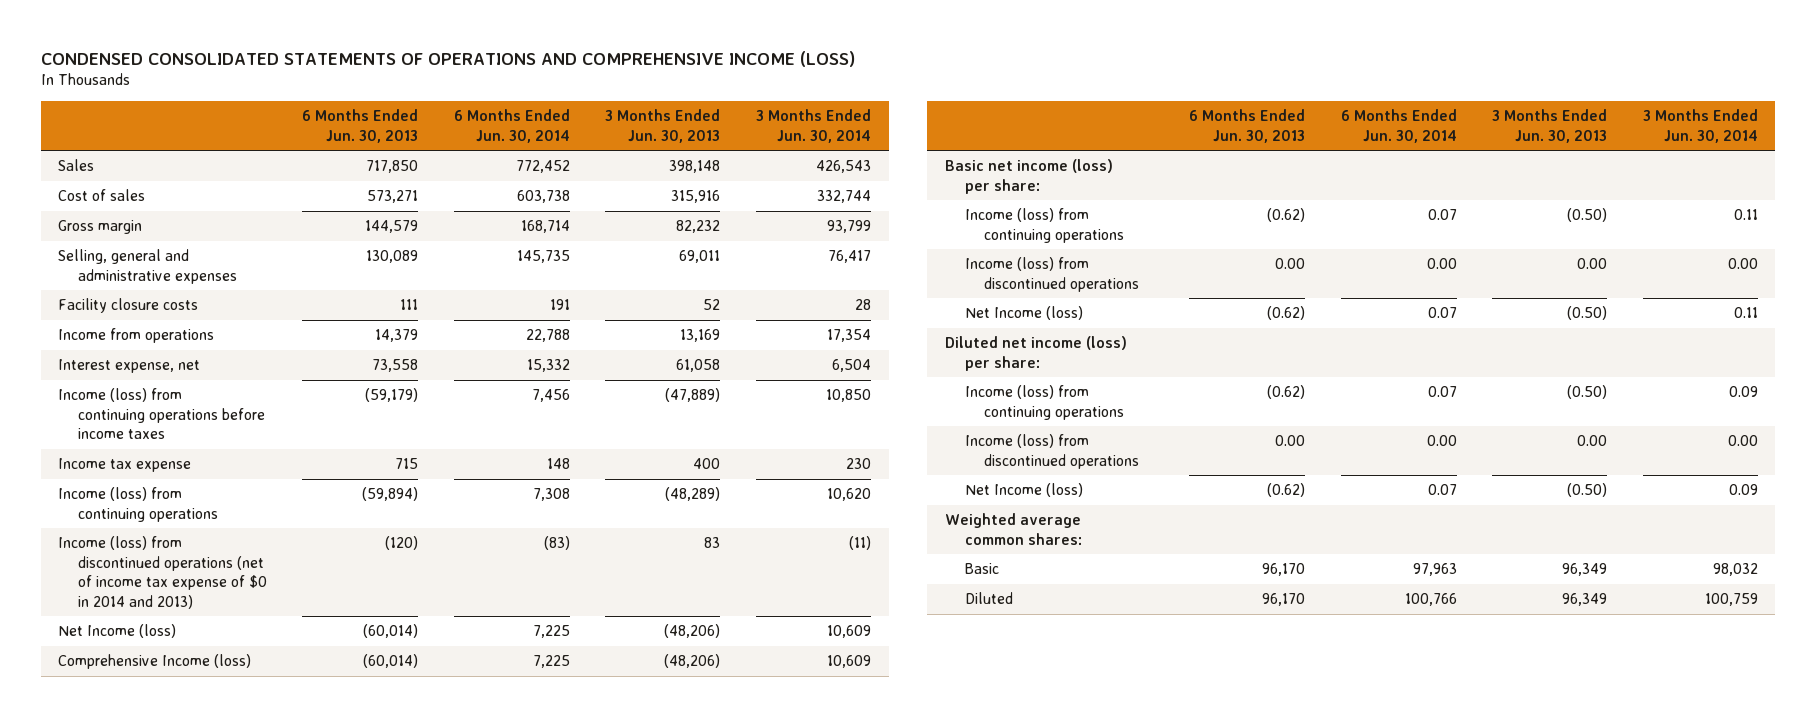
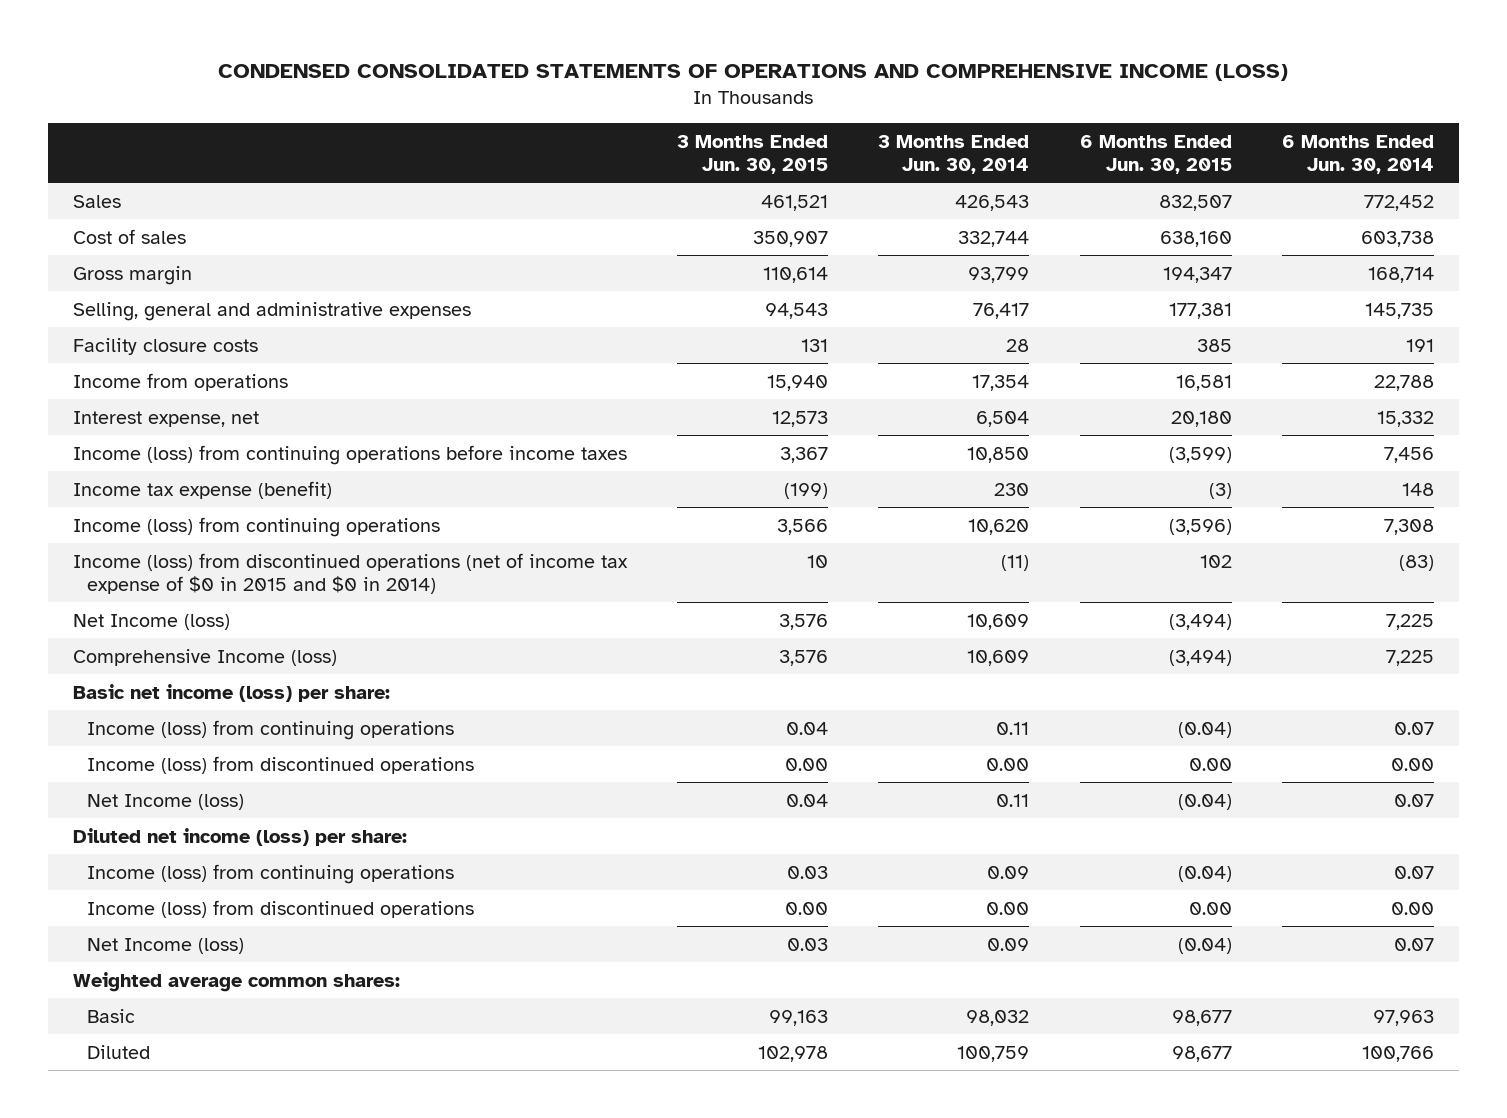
- | 6 Months Ended Jun. 30, 2013 | 6 Months Ended Jun. 30, 2014 | 3 Months Ended Jun. 30, 2013 | 3 Months Ended Jun. 30, 2014
+ | 3 Months Ended Jun. 30, 2015 | 3 Months Ended Jun. 30, 2014 | 6 Months Ended Jun. 30, 2015 | 6 Months Ended Jun. 30, 2014
- Income tax expense | 715 | 148 | 400 | 230
+ Income tax expense (benefit) | (199) | 230 | (3) | 148
- Income (loss) from discontinued operations (net of income tax expense of $0 in 2014 and 2013) | (120) | (83) | 83 | (11)
+ Income (loss) from discontinued operations (net of income tax expense of $0 in 2015 and $0 in 2014) | 10 | (11) | 102 | (83)

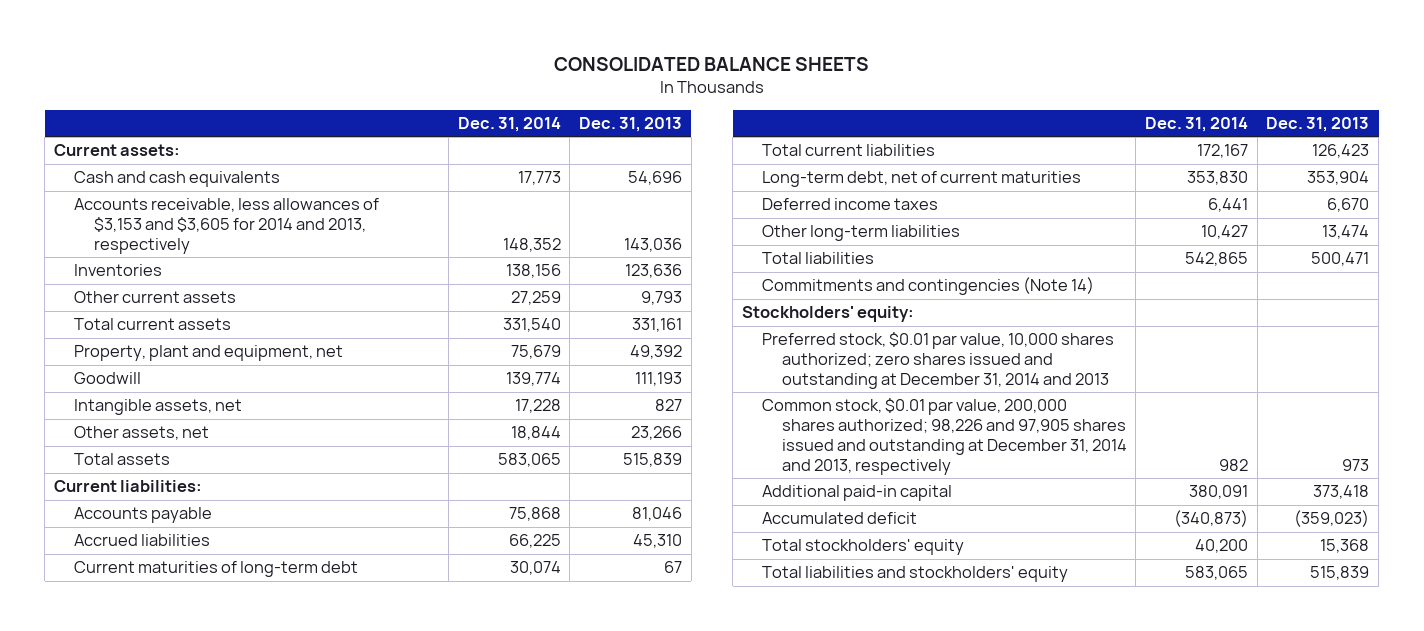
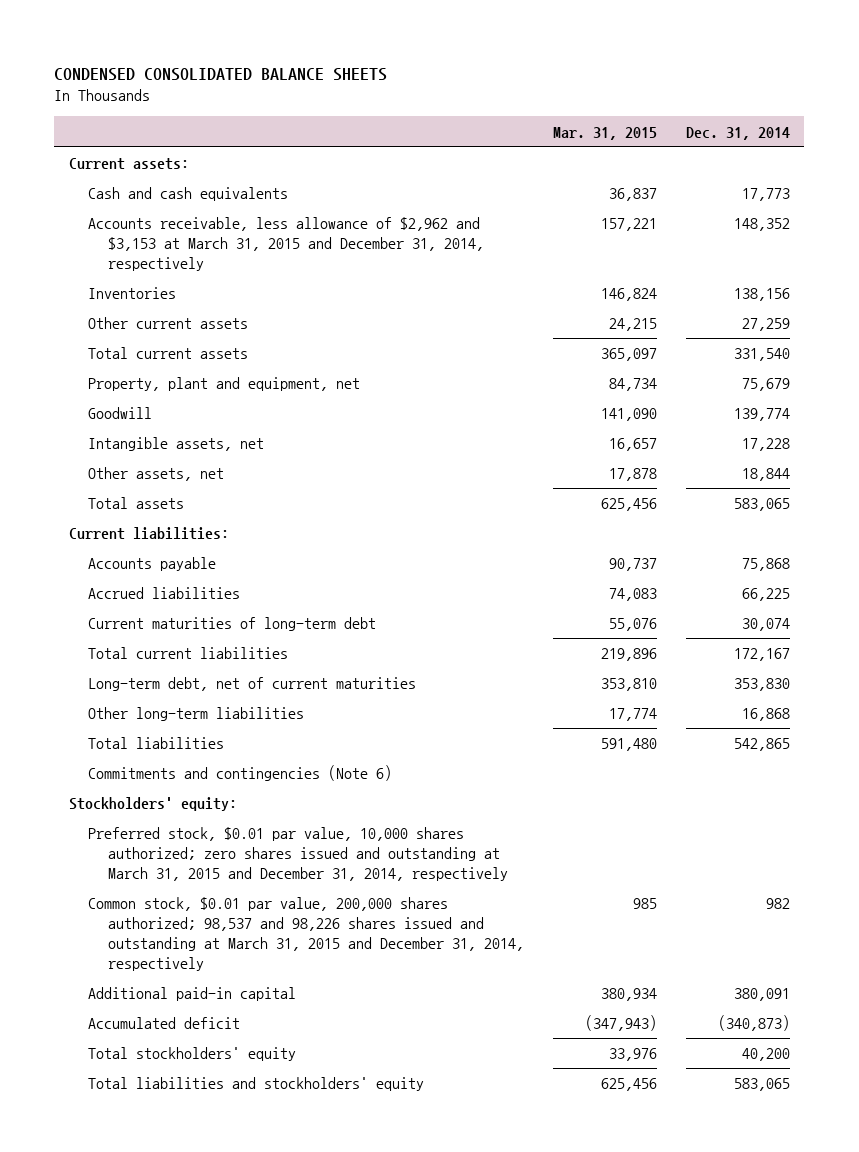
- CONSOLIDATED BALANCE SHEETS
+ CONDENSED CONSOLIDATED BALANCE SHEETS
- | Dec. 31, 2014 | Dec. 31, 2013
+ | Mar. 31, 2015 | Dec. 31, 2014
- Accounts receivable, less allowances of $3,153 and $3,605 for 2014 and 2013, respectively | 148,352 | 143,036
+ Accounts receivable, less allowance of $2,962 and $3,153 at March 31, 2015 and December 31, 2014, respectively | 157,221 | 148,352
- Deferred income taxes | 6,441 | 6,670
- Other long-term liabilities | 10,427 | 13,474
+ Other long-term liabilities | 17,774 | 16,868
- Commitments and contingencies (Note 14)
+ Commitments and contingencies (Note 6)
- Preferred stock, $0.01 par value, 10,000 shares authorized; zero shares issued and outstanding at December 31, 2014 and 2013
- Common stock, $0.01 par value, 200,000 shares authorized; 98,226 and 97,905 shares issued and outstanding at December 31, 2014 and 2013, respectively | 982 | 973
+ Preferred stock, $0.01 par value, 10,000 shares authorized; zero shares issued and outstanding at March 31, 2015 and December 31, 2014, respectively
+ Common stock, $0.01 par value, 200,000 shares authorized; 98,537 and 98,226 shares issued and outstanding at March 31, 2015 and December 31, 2014, respectively | 985 | 982

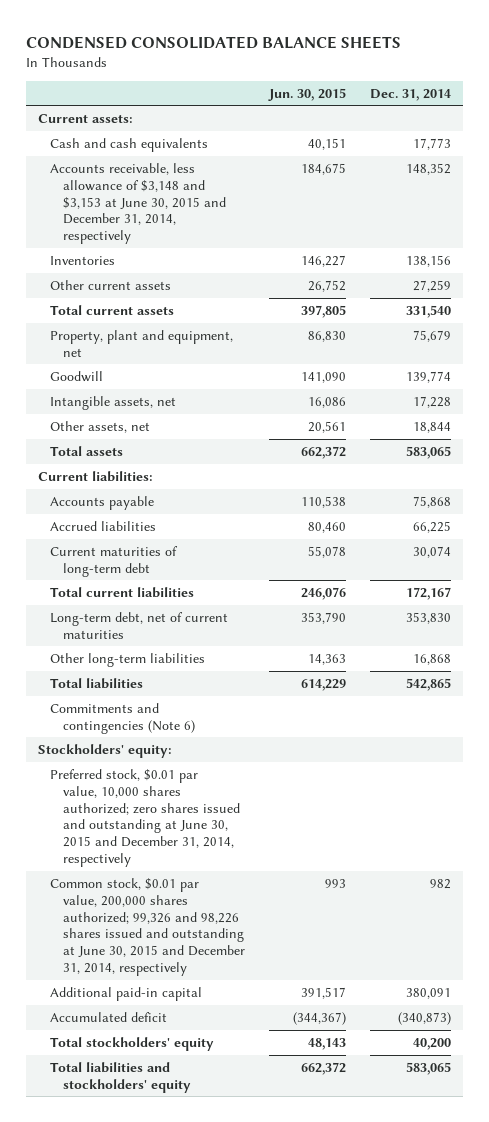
- | Mar. 31, 2015 | Dec. 31, 2014
+ | Jun. 30, 2015 | Dec. 31, 2014
- Accounts receivable, less allowance of $2,962 and $3,153 at March 31, 2015 and December 31, 2014, respectively | 157,221 | 148,352
+ Accounts receivable, less allowance of $3,148 and $3,153 at June 30, 2015 and December 31, 2014, respectively | 184,675 | 148,352
- Preferred stock, $0.01 par value, 10,000 shares authorized; zero shares issued and outstanding at March 31, 2015 and December 31, 2014, respectively
- Common stock, $0.01 par value, 200,000 shares authorized; 98,537 and 98,226 shares issued and outstanding at March 31, 2015 and December 31, 2014, respectively | 985 | 982
+ Preferred stock, $0.01 par value, 10,000 shares authorized; zero shares issued and outstanding at June 30, 2015 and December 31, 2014, respectively
+ Common stock, $0.01 par value, 200,000 shares authorized; 99,326 and 98,226 shares issued and outstanding at June 30, 2015 and December 31, 2014, respectively | 993 | 982

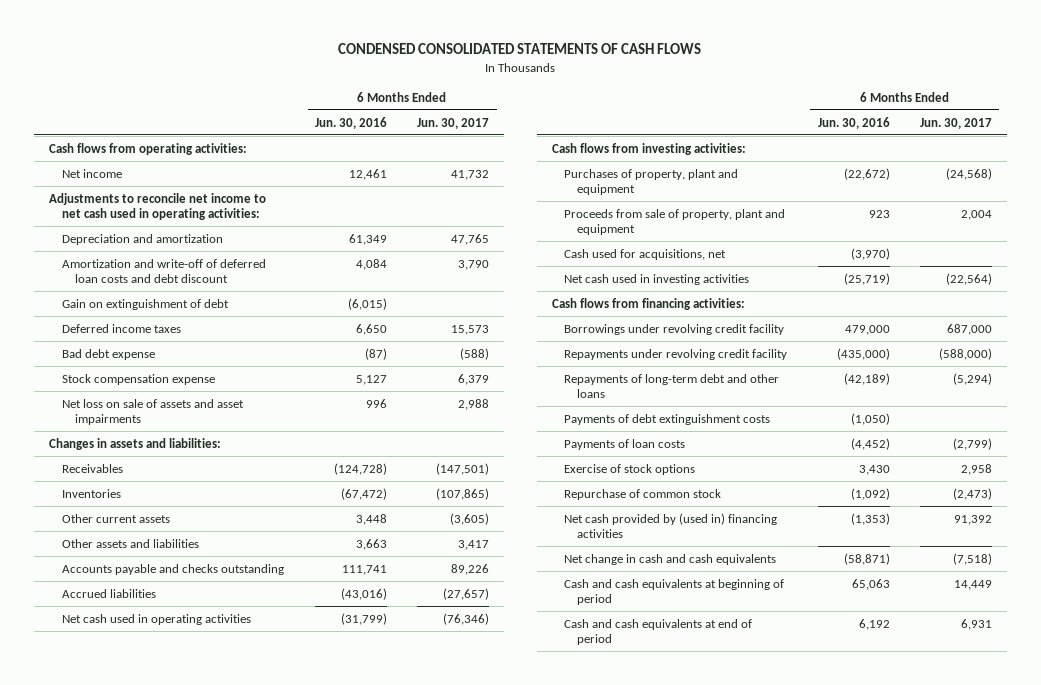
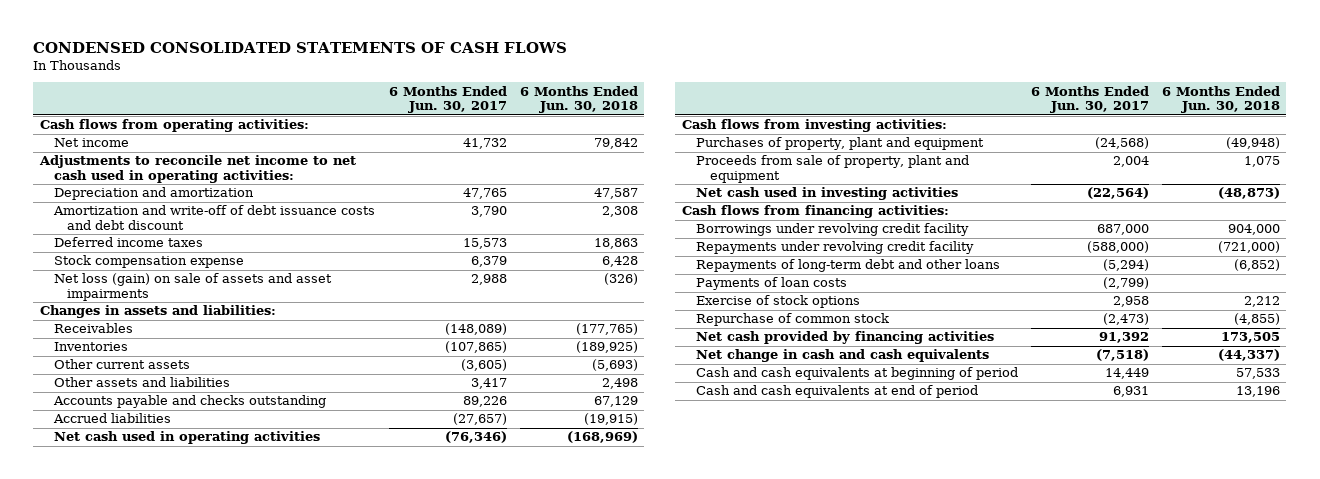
- | 6 Months Ended Jun. 30, 2016 | 6 Months Ended Jun. 30, 2017
+ | 6 Months Ended Jun. 30, 2017 | 6 Months Ended Jun. 30, 2018
- Amortization and write-off of deferred loan costs and debt discount | 4,084 | 3,790
- Gain on extinguishment of debt | (6,015) |
+ Amortization and write-off of debt issuance costs and debt discount | 3,790 | 2,308
- Bad debt expense | (87) | (588)
- Net loss on sale of assets and asset impairments | 996 | 2,988
+ Net loss (gain) on sale of assets and asset impairments | 2,988 | (326)
- Receivables | (124,728) | (147,501)
+ Receivables | (148,089) | (177,765)
- Cash used for acquisitions, net | (3,970) |
- Payments of debt extinguishment costs | (1,050) |
- Net cash provided by (used in) financing activities | (1,353) | 91,392
+ Net cash provided by financing activities | 91,392 | 173,505

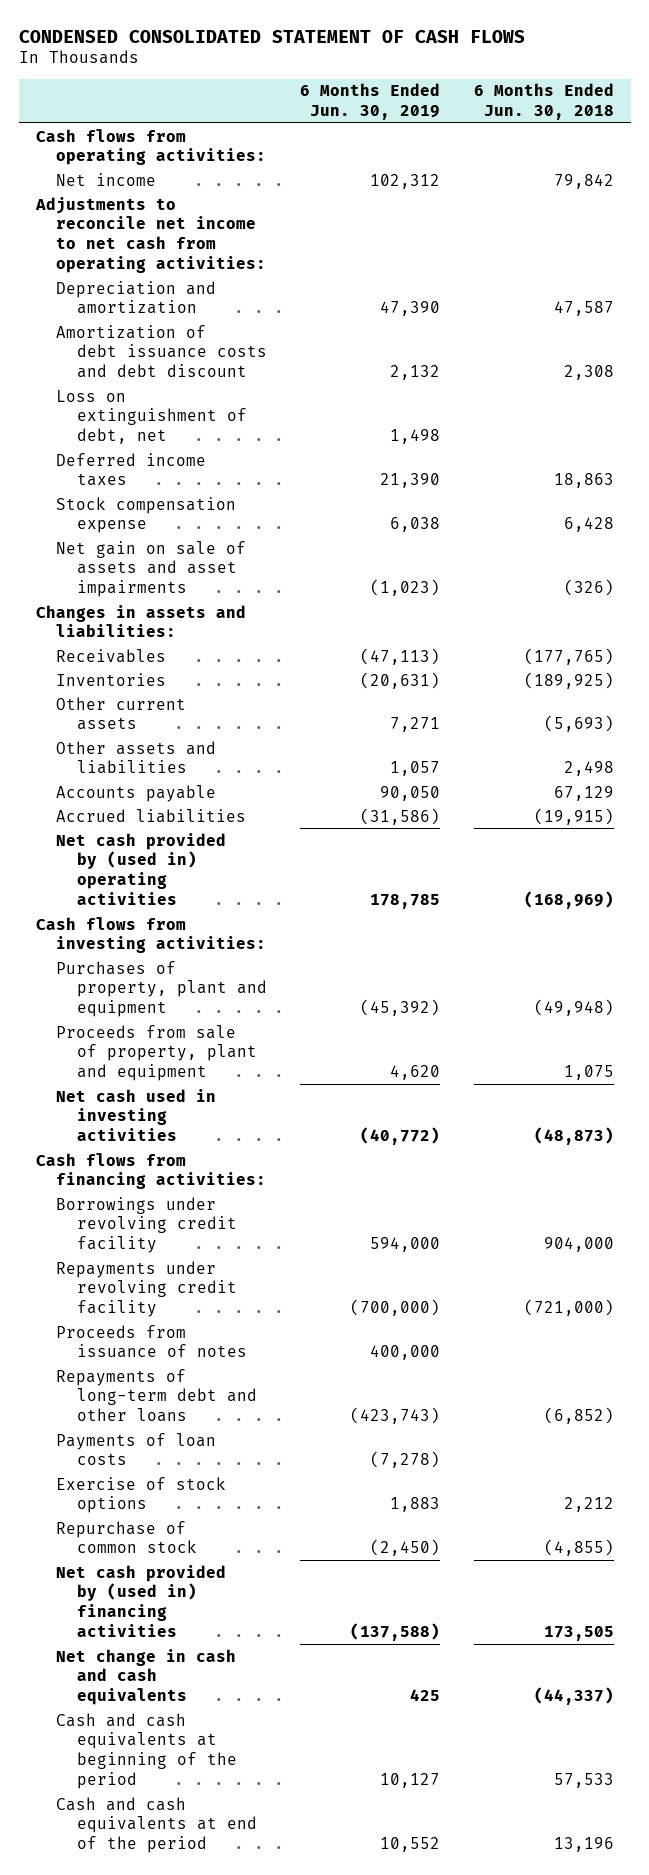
- CONDENSED CONSOLIDATED STATEMENTS OF CASH FLOWS
+ CONDENSED CONSOLIDATED STATEMENT OF CASH FLOWS
- | 6 Months Ended Jun. 30, 2017 | 6 Months Ended Jun. 30, 2018
+ | 6 Months Ended Jun. 30, 2019 | 6 Months Ended Jun. 30, 2018
- Adjustments to reconcile net income to net cash used in operating activities:
+ Adjustments to reconcile net income to net cash from operating activities:
- Amortization and write-off of debt issuance costs and debt discount | 3,790 | 2,308
+ Amortization of debt issuance costs and debt discount | 2,132 | 2,308
+ Loss on extinguishment of debt, net | 1,498 |
- Net loss (gain) on sale of assets and asset impairments | 2,988 | (326)
+ Net gain on sale of assets and asset impairments | (1,023) | (326)
- Accounts payable and checks outstanding | 89,226 | 67,129
+ Accounts payable | 90,050 | 67,129
- Net cash used in operating activities | (76,346) | (168,969)
+ Net cash provided by (used in) operating activities | 178,785 | (168,969)
+ Proceeds from issuance of notes | 400,000 |
- Net cash provided by financing activities | 91,392 | 173,505
+ Net cash provided by (used in) financing activities | (137,588) | 173,505
- Cash and cash equivalents at beginning of period | 14,449 | 57,533
- Cash and cash equivalents at end of period | 6,931 | 13,196
+ Cash and cash equivalents at beginning of the period | 10,127 | 57,533
+ Cash and cash equivalents at end of the period | 10,552 | 13,196

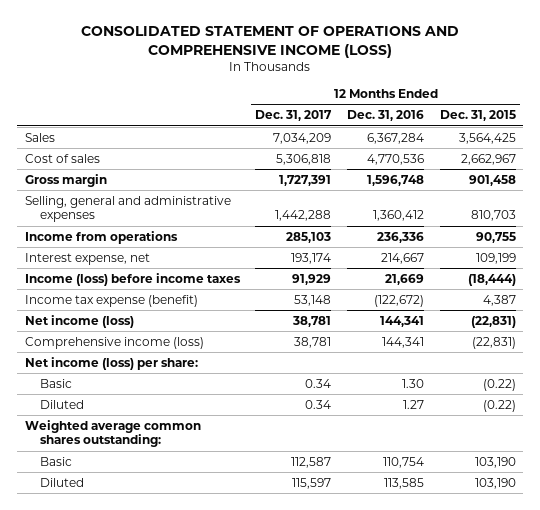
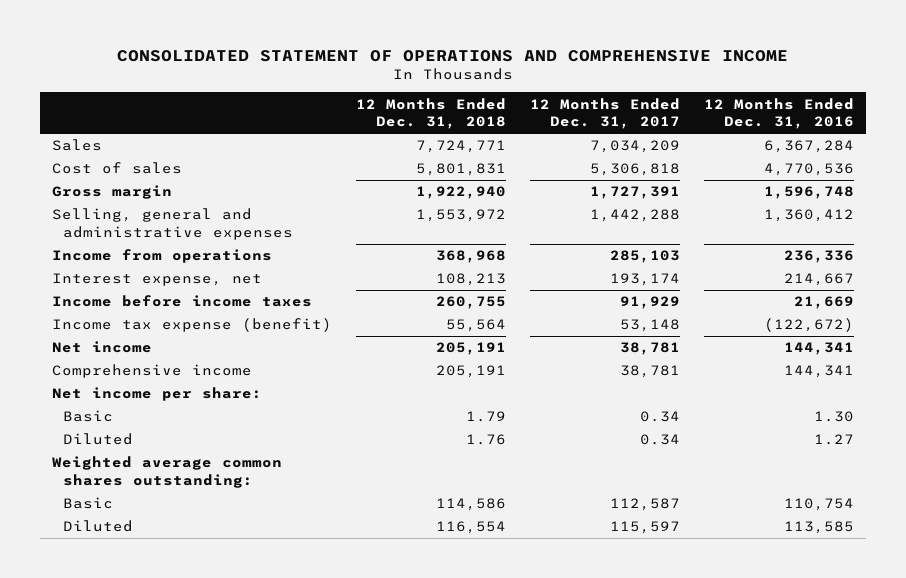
- CONSOLIDATED STATEMENT OF OPERATIONS AND COMPREHENSIVE INCOME (LOSS)
+ CONSOLIDATED STATEMENT OF OPERATIONS AND COMPREHENSIVE INCOME
- | 12 Months Ended Dec. 31, 2017 | 12 Months Ended Dec. 31, 2016 | 12 Months Ended Dec. 31, 2015
+ | 12 Months Ended Dec. 31, 2018 | 12 Months Ended Dec. 31, 2017 | 12 Months Ended Dec. 31, 2016
- Income (loss) before income taxes | 91,929 | 21,669 | (18,444)
+ Income before income taxes | 260,755 | 91,929 | 21,669
- Net income (loss) | 38,781 | 144,341 | (22,831)
- Comprehensive income (loss) | 38,781 | 144,341 | (22,831)
- Net income (loss) per share:
+ Net income | 205,191 | 38,781 | 144,341
+ Comprehensive income | 205,191 | 38,781 | 144,341
+ Net income per share:

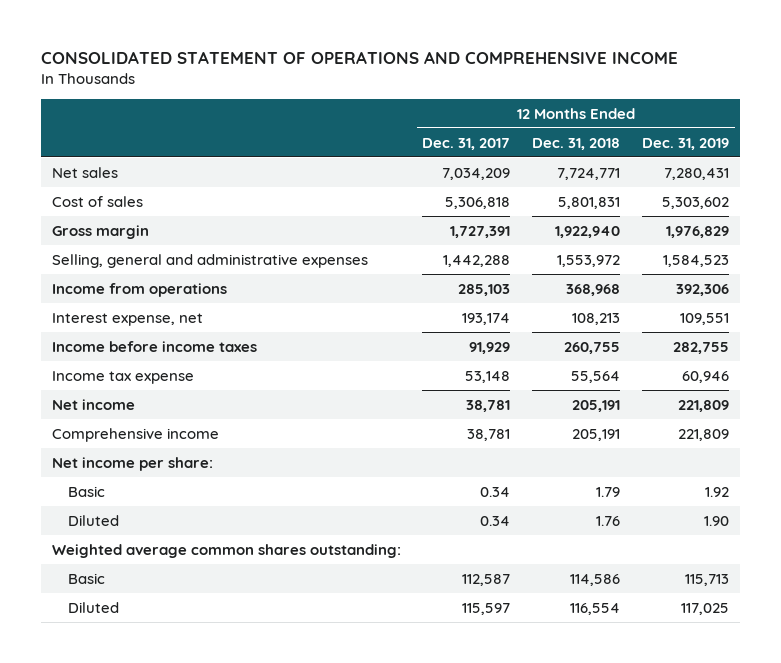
- | 12 Months Ended Dec. 31, 2018 | 12 Months Ended Dec. 31, 2017 | 12 Months Ended Dec. 31, 2016
+ | 12 Months Ended Dec. 31, 2017 | 12 Months Ended Dec. 31, 2018 | 12 Months Ended Dec. 31, 2019
- Sales | 7,724,771 | 7,034,209 | 6,367,284
+ Net sales | 7,034,209 | 7,724,771 | 7,280,431
- Income tax expense (benefit) | 55,564 | 53,148 | (122,672)
+ Income tax expense | 53,148 | 55,564 | 60,946

